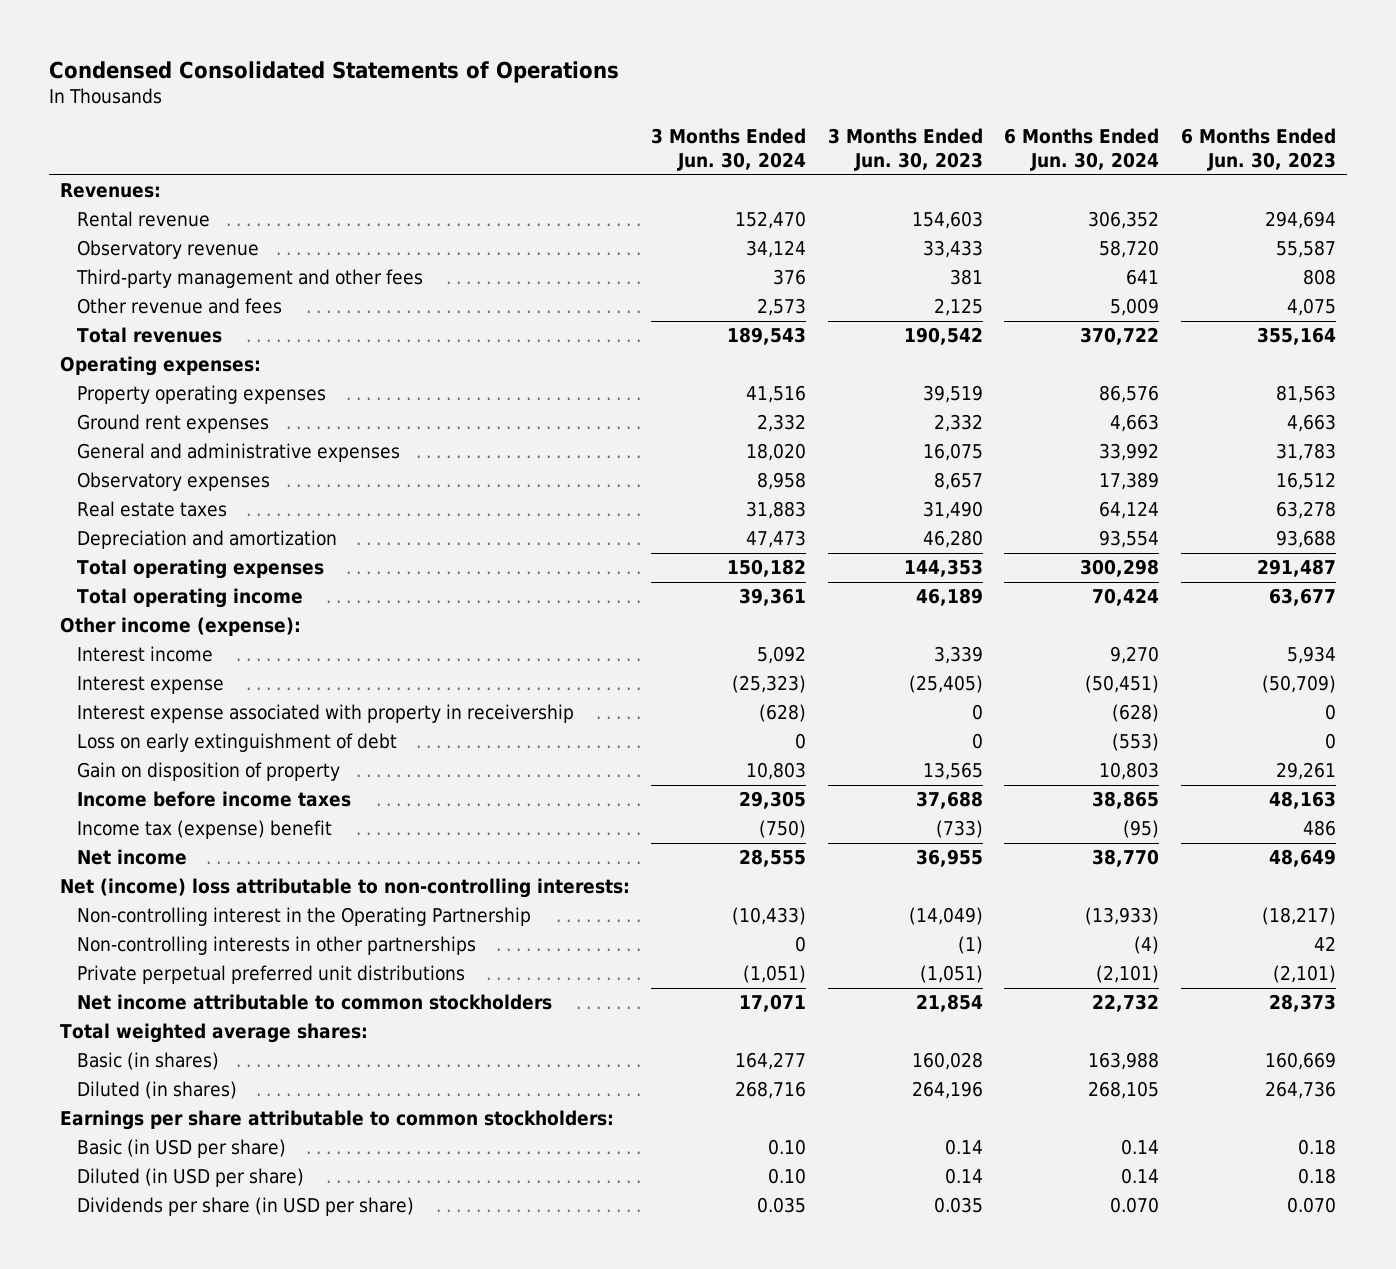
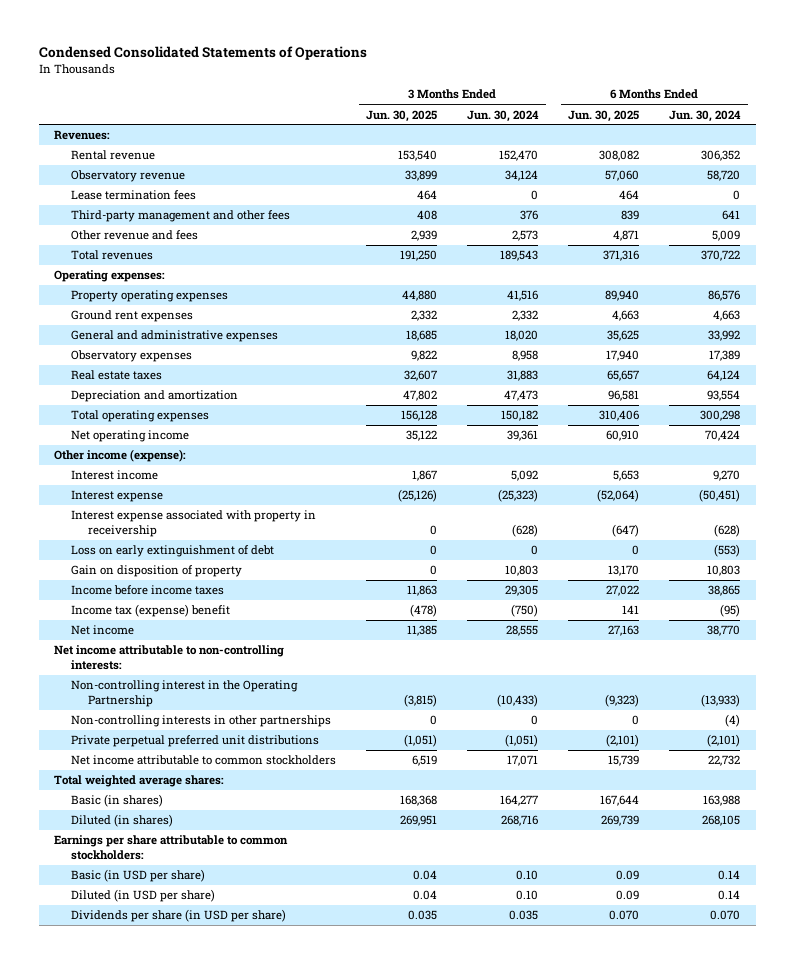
- | 3 Months Ended Jun. 30, 2024 | 3 Months Ended Jun. 30, 2023 | 6 Months Ended Jun. 30, 2024 | 6 Months Ended Jun. 30, 2023
+ | 3 Months Ended Jun. 30, 2025 | 3 Months Ended Jun. 30, 2024 | 6 Months Ended Jun. 30, 2025 | 6 Months Ended Jun. 30, 2024
+ Lease termination fees | 464 | 0 | 464 | 0
- Total operating income | 39,361 | 46,189 | 70,424 | 63,677
+ Net operating income | 35,122 | 39,361 | 60,910 | 70,424
- Net (income) loss attributable to non-controlling interests:
+ Net income attributable to non-controlling interests:

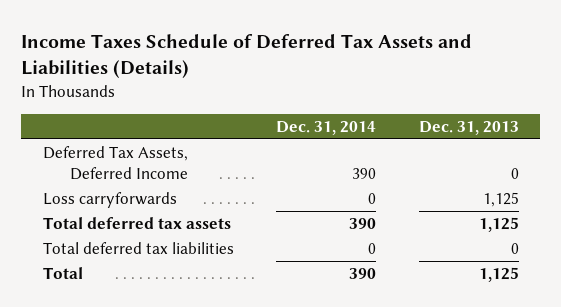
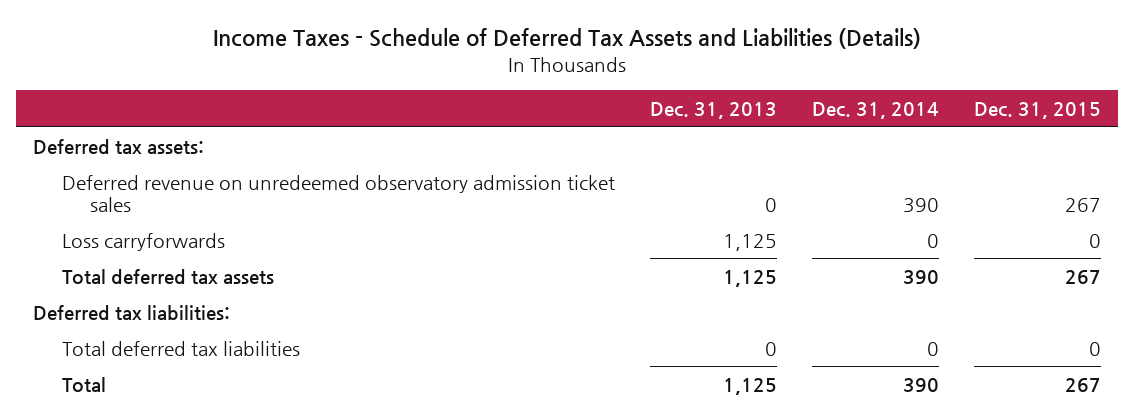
- Income Taxes Schedule of Deferred Tax Assets and Liabilities (Details)
+ Income Taxes - Schedule of Deferred Tax Assets and Liabilities (Details)
- | Dec. 31, 2014 | Dec. 31, 2013
+ | Dec. 31, 2013 | Dec. 31, 2014 | Dec. 31, 2015
- Deferred Tax Assets, Deferred Income | 390 | 0
+ Deferred tax assets:
+ Deferred revenue on unredeemed observatory admission ticket sales | 0 | 390 | 267
+ Deferred tax liabilities:

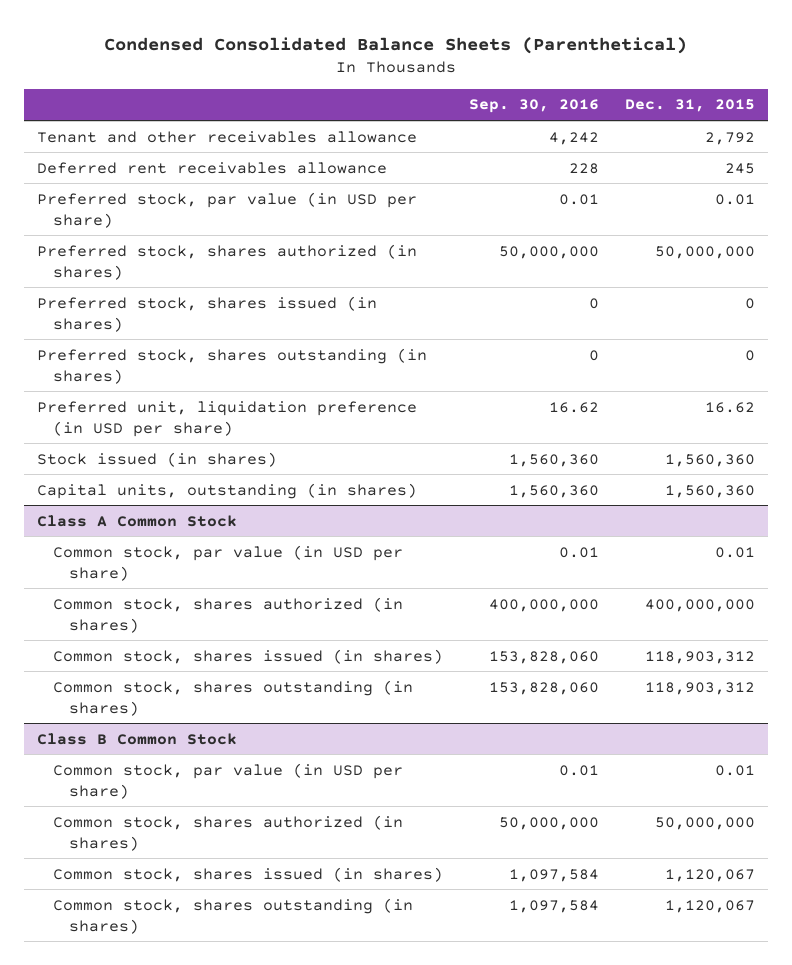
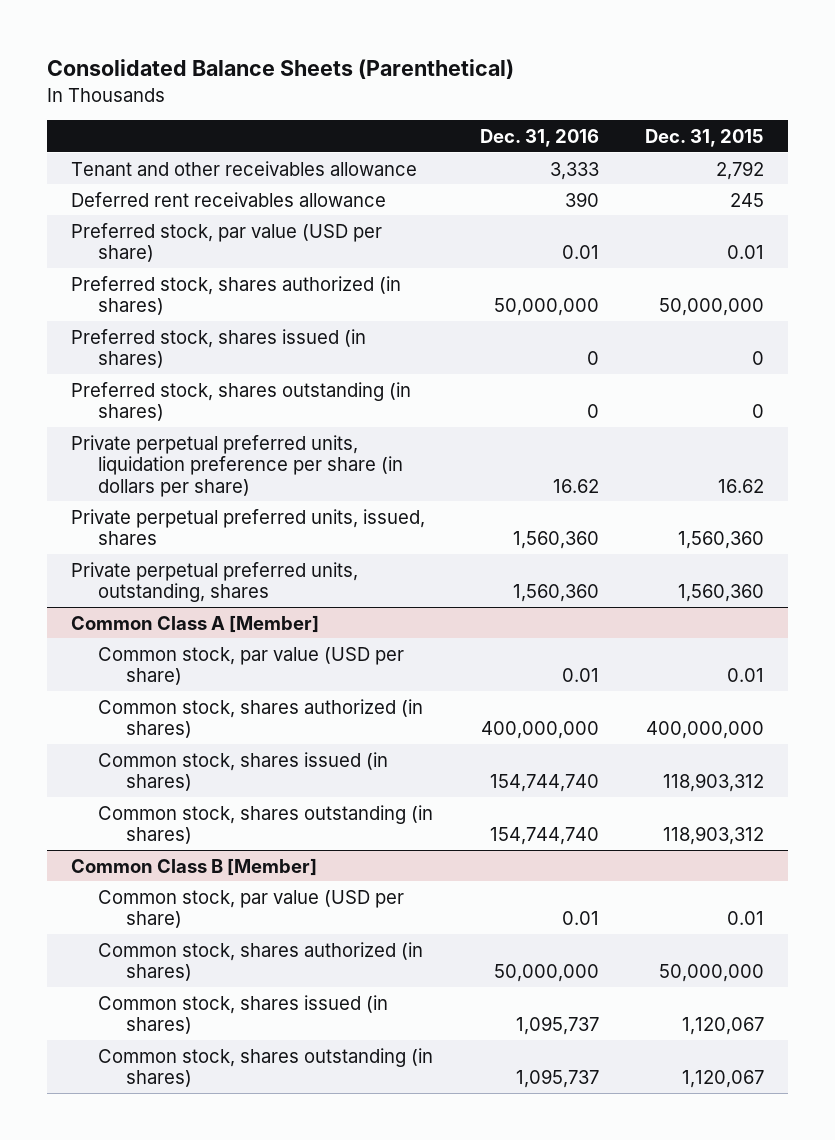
- Condensed Consolidated Balance Sheets (Parenthetical)
+ Consolidated Balance Sheets (Parenthetical)
- | Sep. 30, 2016 | Dec. 31, 2015
+ | Dec. 31, 2016 | Dec. 31, 2015
- Preferred stock, par value (in USD per share) | 0.01 | 0.01
+ Preferred stock, par value (USD per share) | 0.01 | 0.01
- Preferred unit, liquidation preference (in USD per share) | 16.62 | 16.62
- Stock issued (in shares) | 1,560,360 | 1,560,360
- Capital units, outstanding (in shares) | 1,560,360 | 1,560,360
- Class A Common Stock
- Common stock, par value (in USD per share) | 0.01 | 0.01
+ Private perpetual preferred units, liquidation preference per share (in dollars per share) | 16.62 | 16.62
+ Private perpetual preferred units, issued, shares | 1,560,360 | 1,560,360
+ Private perpetual preferred units, outstanding, shares | 1,560,360 | 1,560,360
+ Common Class A [Member]
+ Common stock, par value (USD per share) | 0.01 | 0.01
- Class B Common Stock
- Common stock, par value (in USD per share) | 0.01 | 0.01
+ Common Class B [Member]
+ Common stock, par value (USD per share) | 0.01 | 0.01

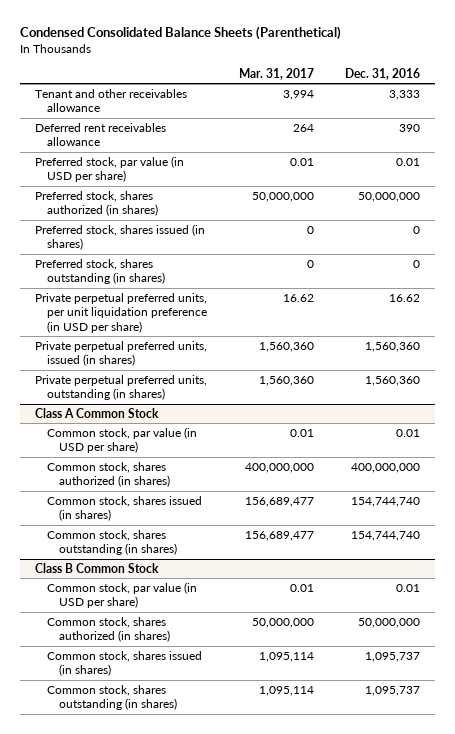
- Consolidated Balance Sheets (Parenthetical)
+ Condensed Consolidated Balance Sheets (Parenthetical)
- | Dec. 31, 2016 | Dec. 31, 2015
+ | Mar. 31, 2017 | Dec. 31, 2016
- Preferred stock, par value (USD per share) | 0.01 | 0.01
+ Preferred stock, par value (in USD per share) | 0.01 | 0.01
- Private perpetual preferred units, liquidation preference per share (in dollars per share) | 16.62 | 16.62
- Private perpetual preferred units, issued, shares | 1,560,360 | 1,560,360
- Private perpetual preferred units, outstanding, shares | 1,560,360 | 1,560,360
- Common Class A [Member]
- Common stock, par value (USD per share) | 0.01 | 0.01
+ Private perpetual preferred units, per unit liquidation preference (in USD per share) | 16.62 | 16.62
+ Private perpetual preferred units, issued (in shares) | 1,560,360 | 1,560,360
+ Private perpetual preferred units, outstanding (in shares) | 1,560,360 | 1,560,360
+ Class A Common Stock
+ Common stock, par value (in USD per share) | 0.01 | 0.01
- Common Class B [Member]
- Common stock, par value (USD per share) | 0.01 | 0.01
+ Class B Common Stock
+ Common stock, par value (in USD per share) | 0.01 | 0.01

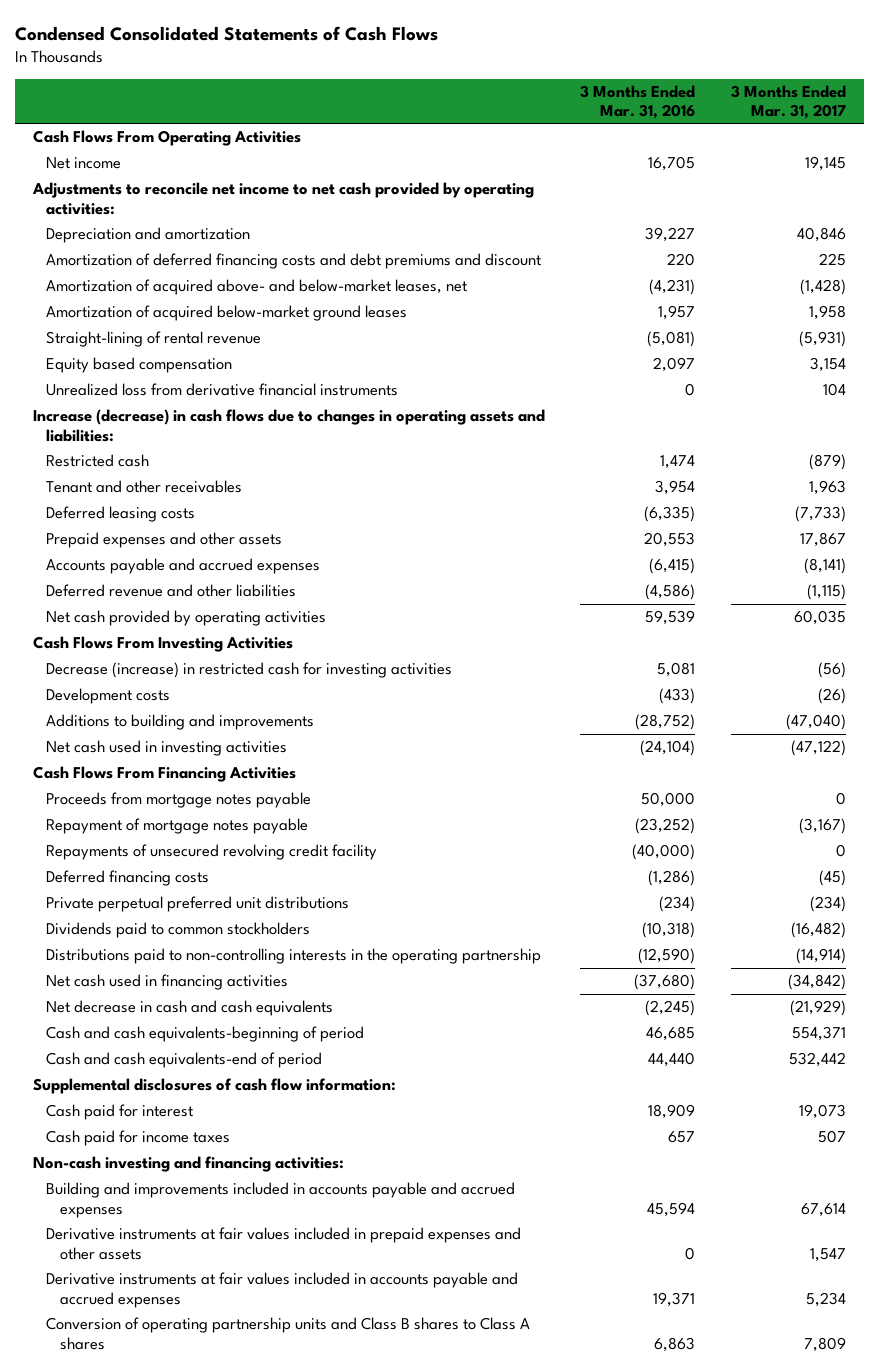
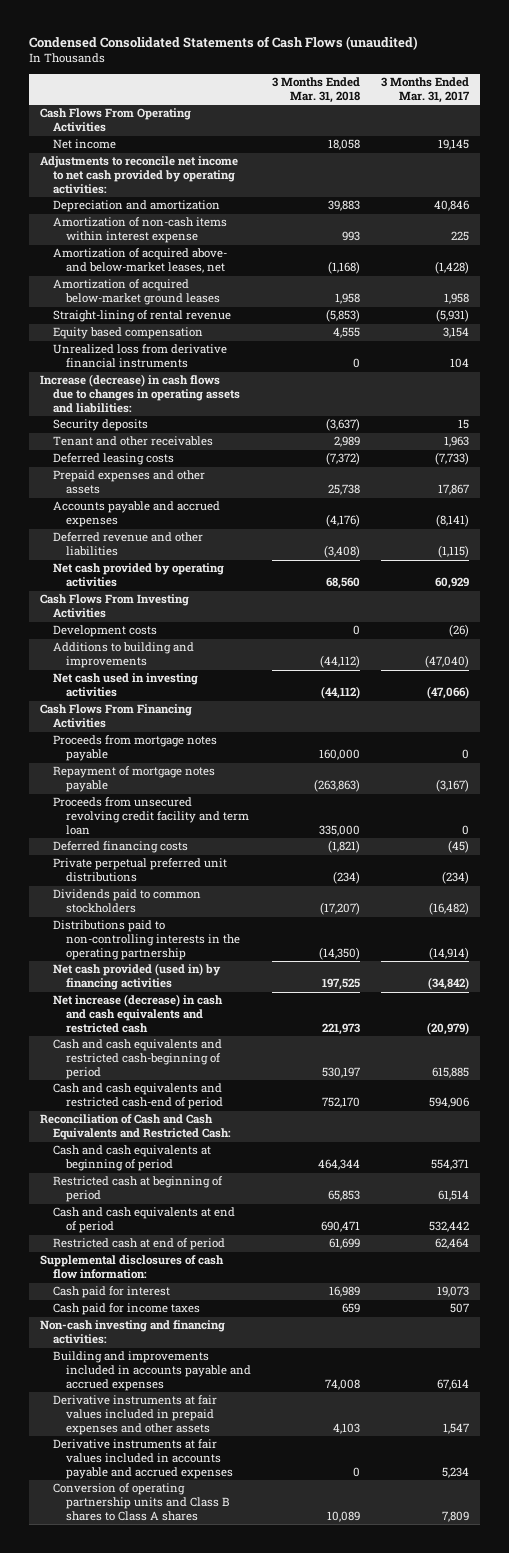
- Condensed Consolidated Statements of Cash Flows
+ Condensed Consolidated Statements of Cash Flows (unaudited)
- | 3 Months Ended Mar. 31, 2016 | 3 Months Ended Mar. 31, 2017
+ | 3 Months Ended Mar. 31, 2018 | 3 Months Ended Mar. 31, 2017
- Amortization of deferred financing costs and debt premiums and discount | 220 | 225
+ Amortization of non-cash items within interest expense | 993 | 225
- Restricted cash | 1,474 | (879)
+ Security deposits | (3,637) | 15
- Net cash provided by operating activities | 59,539 | 60,035
+ Net cash provided by operating activities | 68,560 | 60,929
- Decrease (increase) in restricted cash for investing activities | 5,081 | (56)
- Net cash used in investing activities | (24,104) | (47,122)
+ Net cash used in investing activities | (44,112) | (47,066)
- Repayments of unsecured revolving credit facility | (40,000) | 0
+ Proceeds from unsecured revolving credit facility and term loan | 335,000 | 0
- Net cash used in financing activities | (37,680) | (34,842)
- Net decrease in cash and cash equivalents | (2,245) | (21,929)
- Cash and cash equivalents-beginning of period | 46,685 | 554,371
- Cash and cash equivalents-end of period | 44,440 | 532,442
+ Net cash provided (used in) by financing activities | 197,525 | (34,842)
+ Net increase (decrease) in cash and cash equivalents and restricted cash | 221,973 | (20,979)
+ Cash and cash equivalents and restricted cash-beginning of period | 530,197 | 615,885
+ Cash and cash equivalents and restricted cash-end of period | 752,170 | 594,906
+ Reconciliation of Cash and Cash Equivalents and Restricted Cash:
+ Cash and cash equivalents at beginning of period | 464,344 | 554,371
+ Restricted cash at beginning of period | 65,853 | 61,514
+ Cash and cash equivalents at end of period | 690,471 | 532,442
+ Restricted cash at end of period | 61,699 | 62,464

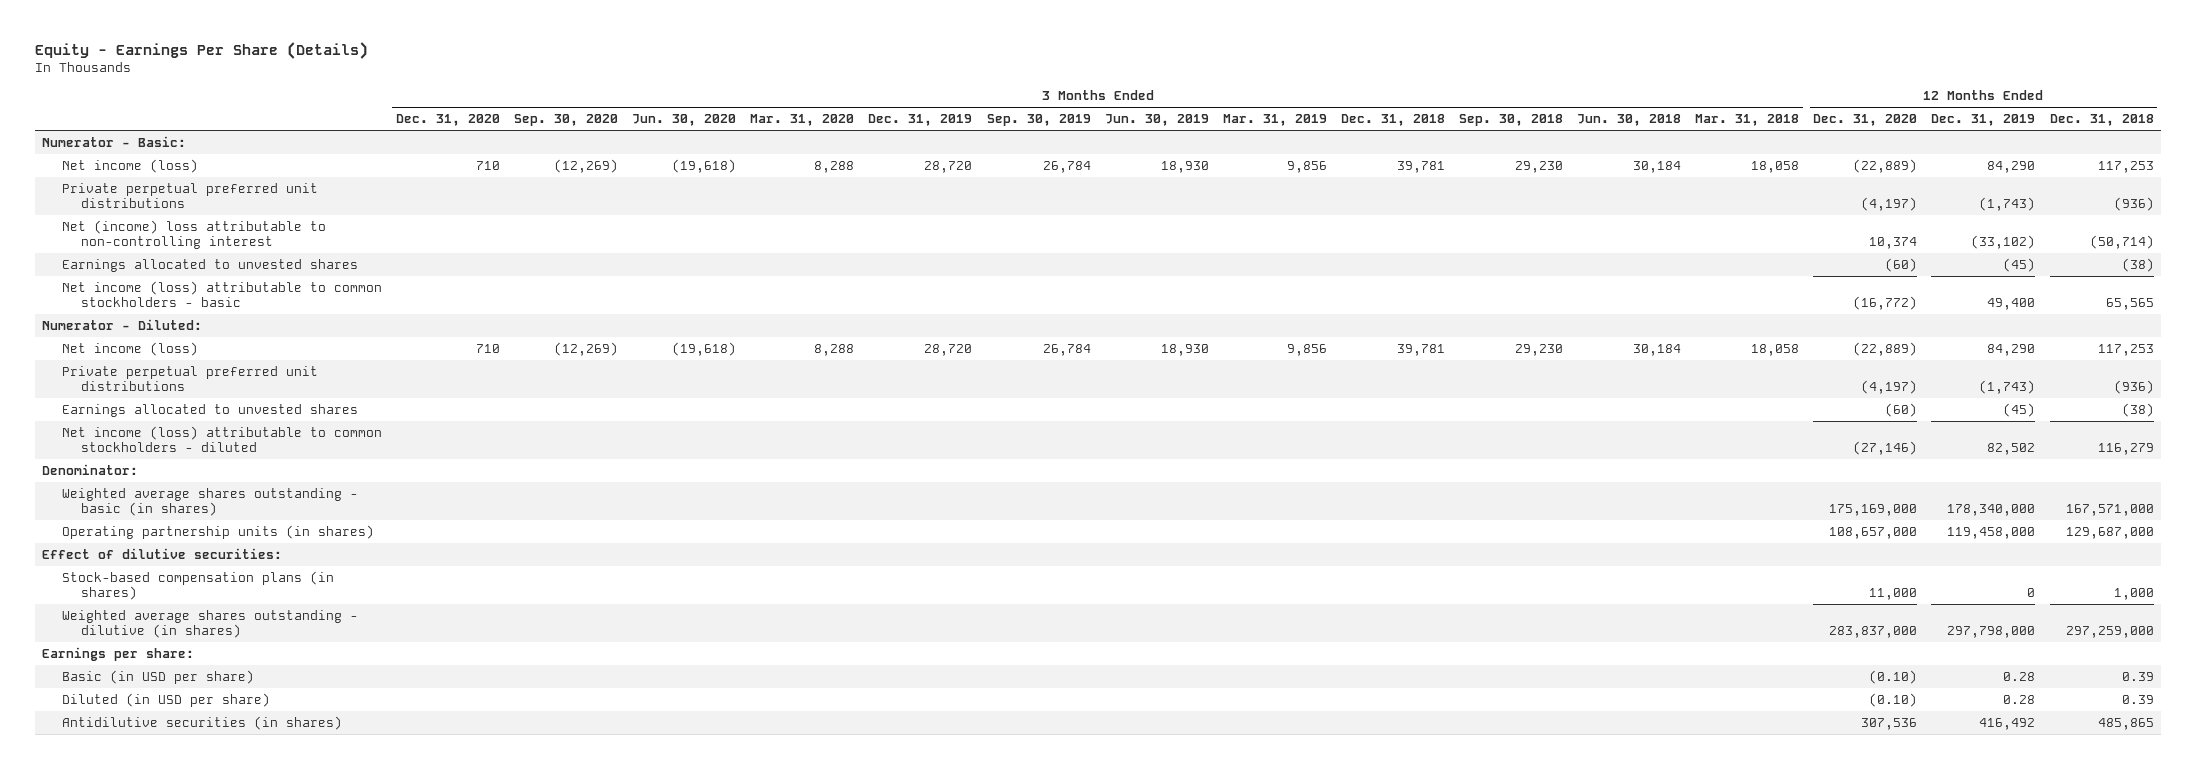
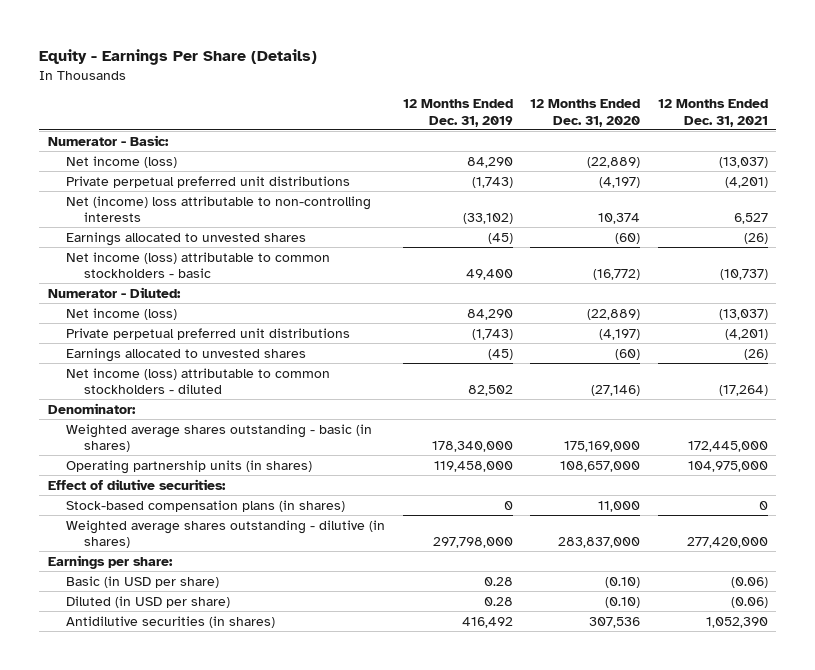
- | 3 Months Ended Dec. 31, 2020 | 3 Months Ended Sep. 30, 2020 | 3 Months Ended Jun. 30, 2020 | 3 Months Ended Mar. 31, 2020 | 3 Months Ended Dec. 31, 2019 | 3 Months Ended Sep. 30, 2019 | 3 Months Ended Jun. 30, 2019 | 3 Months Ended Mar. 31, 2019 | 3 Months Ended Dec. 31, 2018 | 3 Months Ended Sep. 30, 2018 | 3 Months Ended Jun. 30, 2018 | 3 Months Ended Mar. 31, 2018 | 12 Months Ended Dec. 31, 2020 | 12 Months Ended Dec. 31, 2019 | 12 Months Ended Dec. 31, 2018
+ | 12 Months Ended Dec. 31, 2019 | 12 Months Ended Dec. 31, 2020 | 12 Months Ended Dec. 31, 2021
- Net (income) loss attributable to non-controlling interest | | | | | | | | | | | | | 10,374 | (33,102) | (50,714)
+ Net (income) loss attributable to non-controlling interests | (33,102) | 10,374 | 6,527

